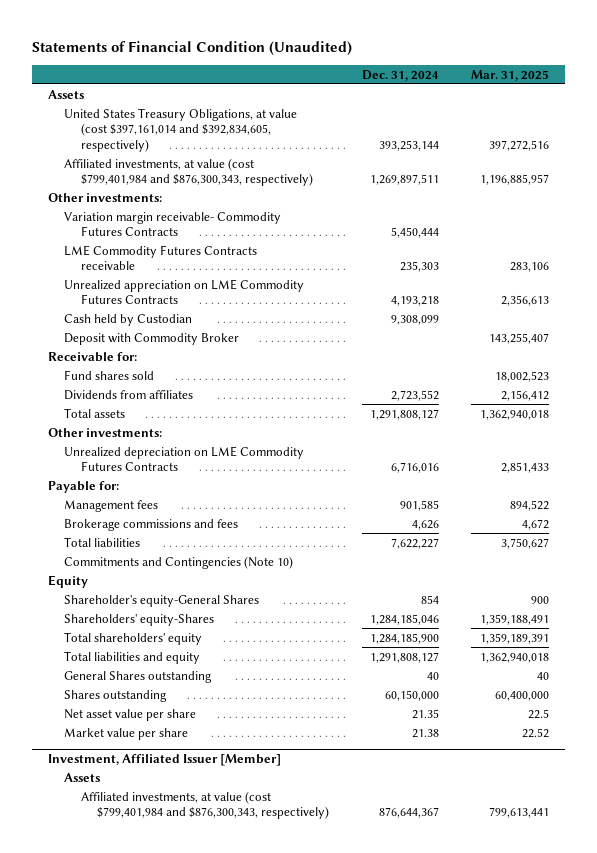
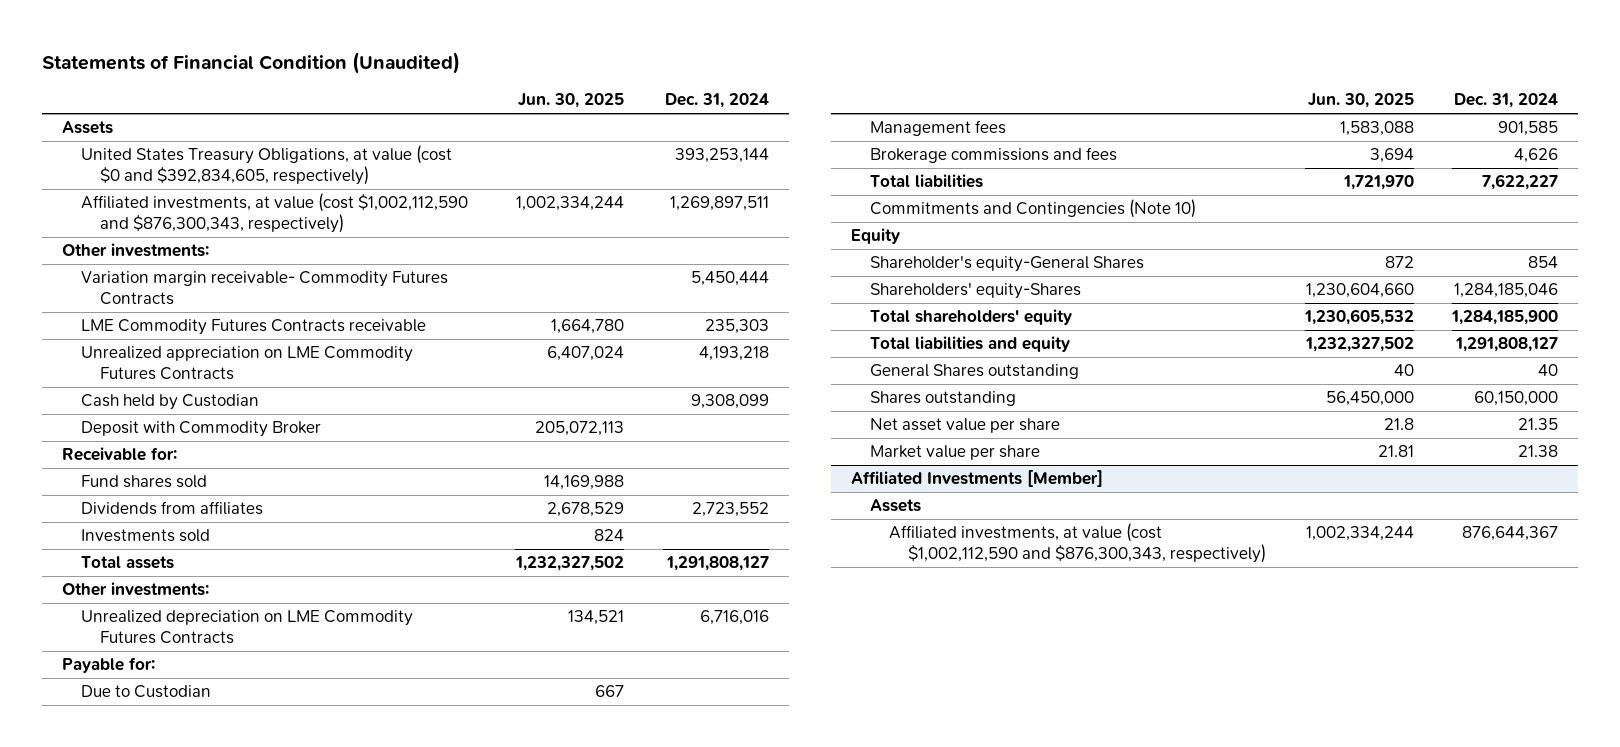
- | Dec. 31, 2024 | Mar. 31, 2025
+ | Jun. 30, 2025 | Dec. 31, 2024
- United States Treasury Obligations, at value (cost $397,161,014 and $392,834,605, respectively) | 393,253,144 | 397,272,516
- Affiliated investments, at value (cost $799,401,984 and $876,300,343, respectively) | 1,269,897,511 | 1,196,885,957
+ United States Treasury Obligations, at value (cost $0 and $392,834,605, respectively) | | 393,253,144
+ Affiliated investments, at value (cost $1,002,112,590 and $876,300,343, respectively) | 1,002,334,244 | 1,269,897,511
+ Investments sold | 824 |
+ Due to Custodian | 667 |
- Investment, Affiliated Issuer [Member]
+ Affiliated Investments [Member]
- Affiliated investments, at value (cost $799,401,984 and $876,300,343, respectively) | 876,644,367 | 799,613,441
+ Affiliated investments, at value (cost $1,002,112,590 and $876,300,343, respectively) | 1,002,334,244 | 876,644,367

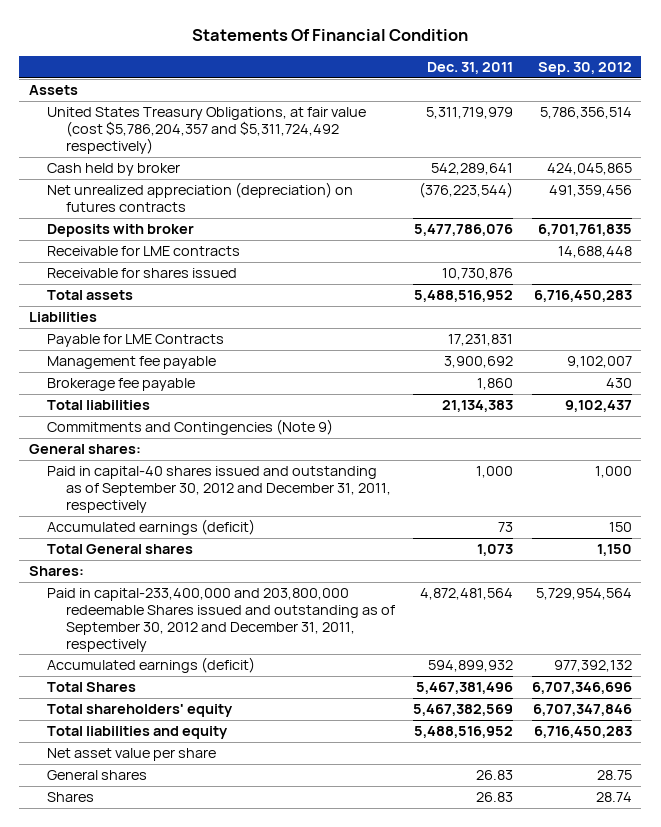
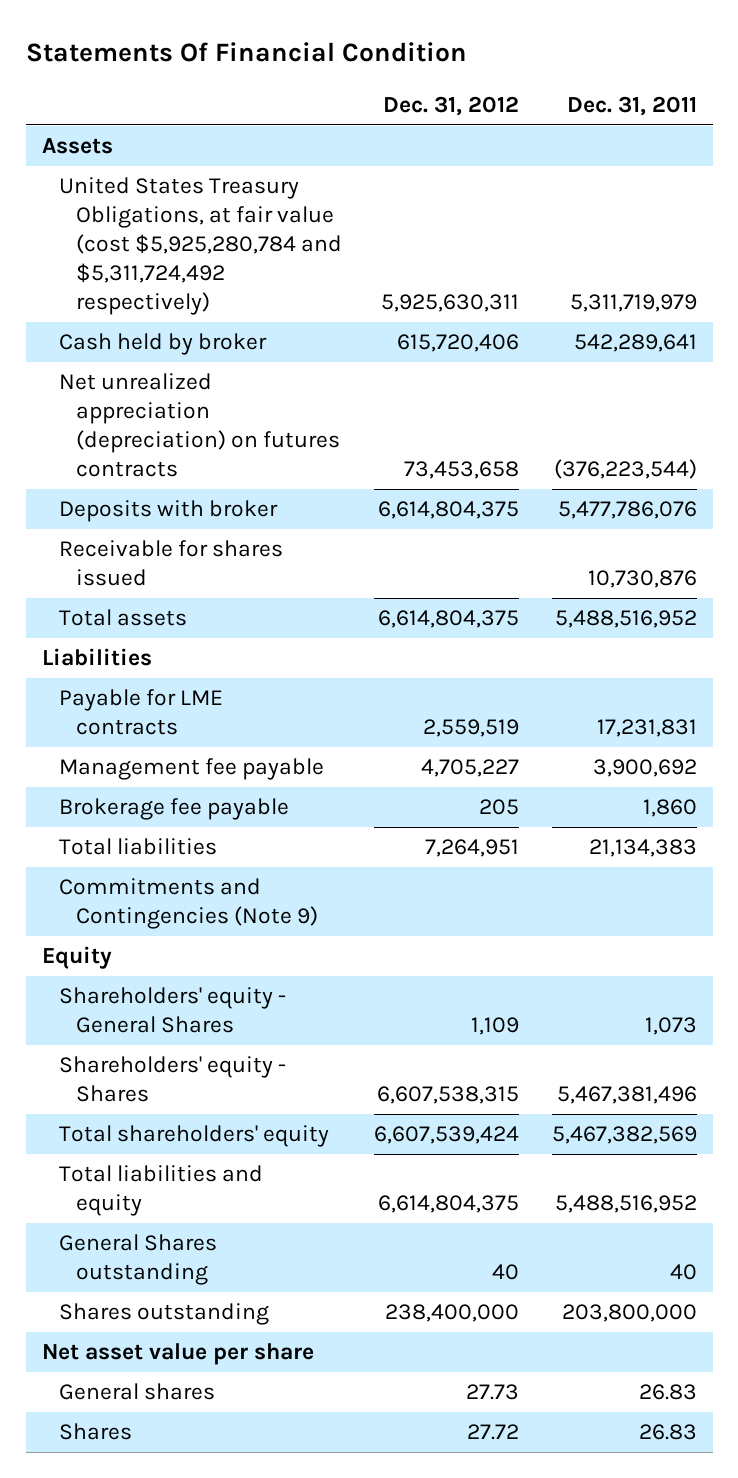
- | Dec. 31, 2011 | Sep. 30, 2012
+ | Dec. 31, 2012 | Dec. 31, 2011
- United States Treasury Obligations, at fair value (cost $5,786,204,357 and $5,311,724,492 respectively) | 5,311,719,979 | 5,786,356,514
+ United States Treasury Obligations, at fair value (cost $5,925,280,784 and $5,311,724,492 respectively) | 5,925,630,311 | 5,311,719,979
- Receivable for LME contracts | | 14,688,448
- Payable for LME Contracts | 17,231,831 |
+ Payable for LME contracts | 2,559,519 | 17,231,831
- General shares:
- Paid in capital-40 shares issued and outstanding as of September 30, 2012 and December 31, 2011, respectively | 1,000 | 1,000
- Accumulated earnings (deficit) | 73 | 150
- Total General shares | 1,073 | 1,150
- Shares:
- Paid in capital-233,400,000 and 203,800,000 redeemable Shares issued and outstanding as of September 30, 2012 and December 31, 2011, respectively | 4,872,481,564 | 5,729,954,564
- Accumulated earnings (deficit) | 594,899,932 | 977,392,132
- Total Shares | 5,467,381,496 | 6,707,346,696
+ Equity
+ Shareholders' equity - General Shares | 1,109 | 1,073
+ Shareholders' equity - Shares | 6,607,538,315 | 5,467,381,496
+ General Shares outstanding | 40 | 40
+ Shares outstanding | 238,400,000 | 203,800,000

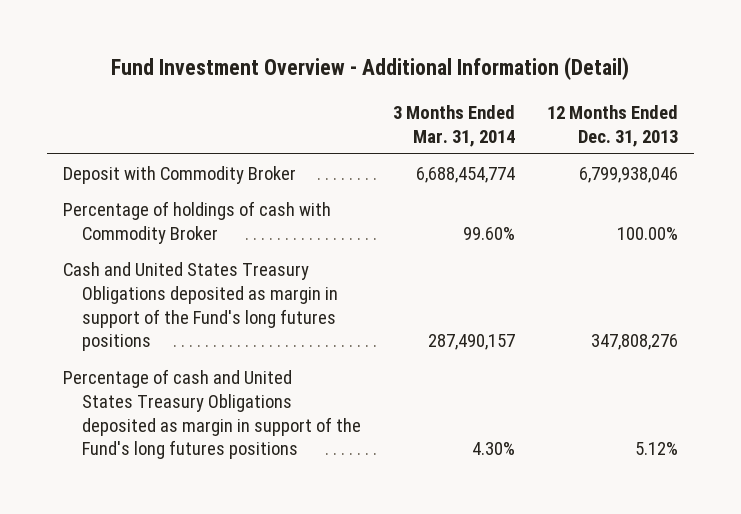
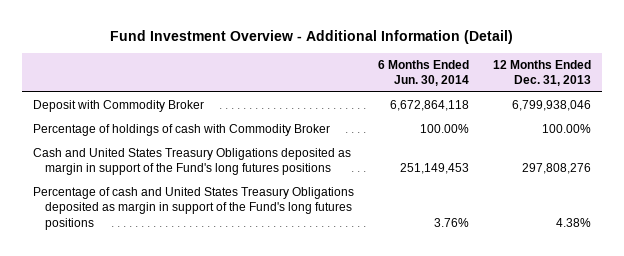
- | 3 Months Ended Mar. 31, 2014 | 12 Months Ended Dec. 31, 2013
+ | 6 Months Ended Jun. 30, 2014 | 12 Months Ended Dec. 31, 2013
- Cash and United States Treasury Obligations deposited as margin in support of the Fund's long futures positions | 287,490,157 | 347,808,276
- Percentage of cash and United States Treasury Obligations deposited as margin in support of the Fund's long futures positions | 4.30% | 5.12%
+ Cash and United States Treasury Obligations deposited as margin in support of the Fund's long futures positions | 251,149,453 | 297,808,276
+ Percentage of cash and United States Treasury Obligations deposited as margin in support of the Fund's long futures positions | 3.76% | 4.38%

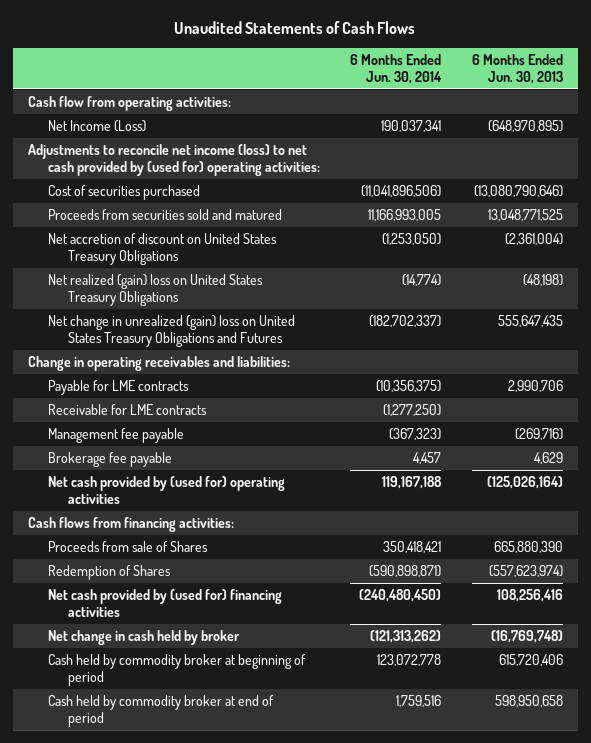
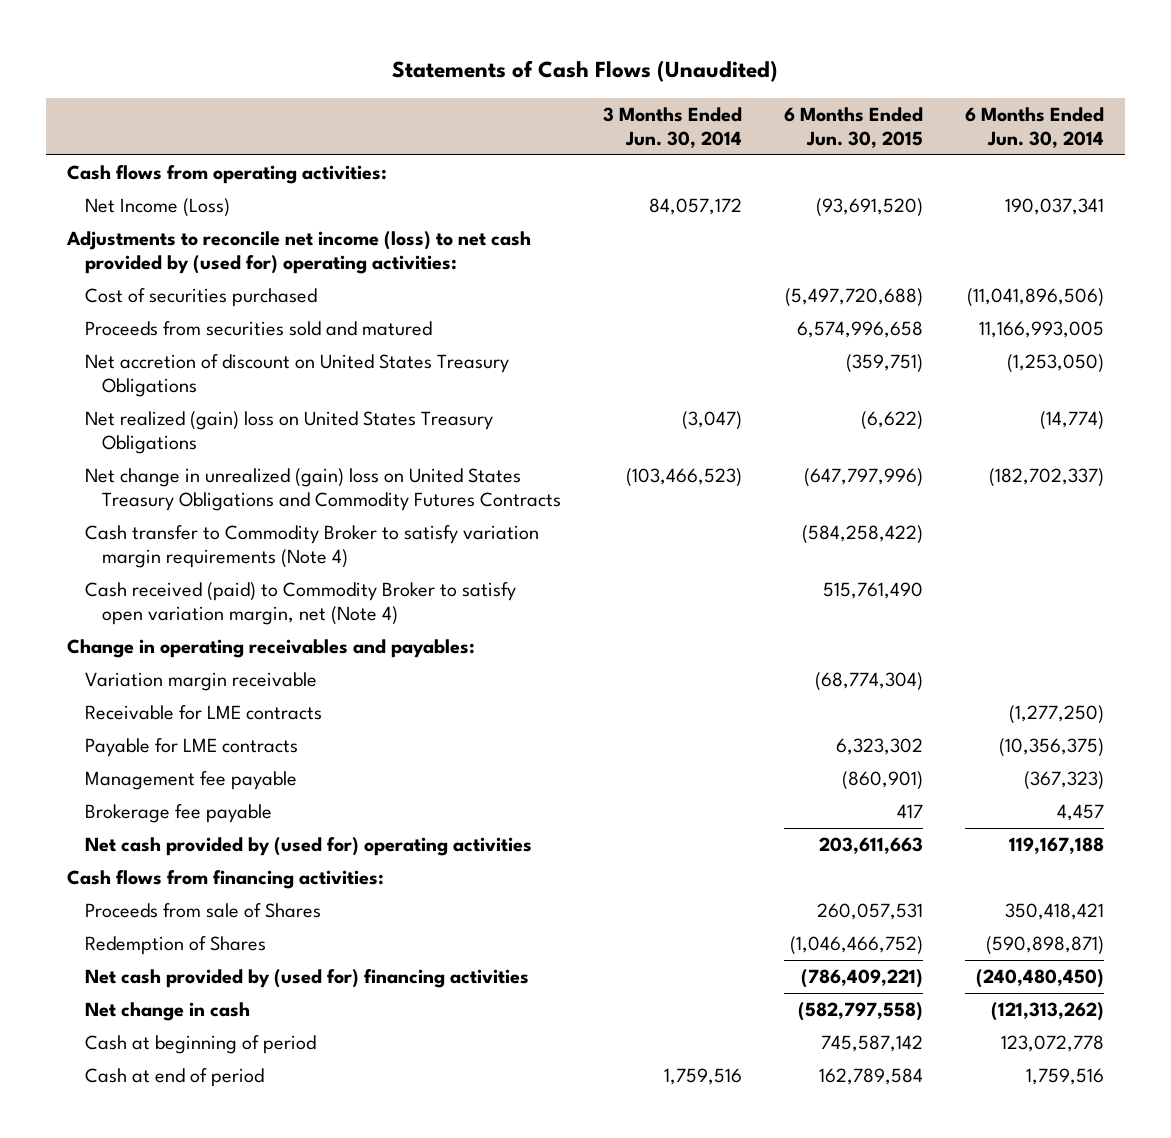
- Unaudited Statements of Cash Flows
+ Statements of Cash Flows (Unaudited)
- | 6 Months Ended Jun. 30, 2014 | 6 Months Ended Jun. 30, 2013
+ | 3 Months Ended Jun. 30, 2014 | 6 Months Ended Jun. 30, 2015 | 6 Months Ended Jun. 30, 2014
- Cash flow from operating activities:
+ Cash flows from operating activities:
- Net change in unrealized (gain) loss on United States Treasury Obligations and Futures | (182,702,337) | 555,647,435
- Change in operating receivables and liabilities:
+ Net change in unrealized (gain) loss on United States Treasury Obligations and Commodity Futures Contracts | (103,466,523) | (647,797,996) | (182,702,337)
+ Cash transfer to Commodity Broker to satisfy variation margin requirements (Note 4) | | (584,258,422) |
+ Cash received (paid) to Commodity Broker to satisfy open variation margin, net (Note 4) | | 515,761,490 |
+ Change in operating receivables and payables:
+ Variation margin receivable | | (68,774,304) |
moved down: Payable for LME contracts | | 6,323,302 | (10,356,375)
- Net change in cash held by broker | (121,313,262) | (16,769,748)
- Cash held by commodity broker at beginning of period | 123,072,778 | 615,720,406
- Cash held by commodity broker at end of period | 1,759,516 | 598,950,658
+ Net change in cash | | (582,797,558) | (121,313,262)
+ Cash at beginning of period | | 745,587,142 | 123,072,778
+ Cash at end of period | 1,759,516 | 162,789,584 | 1,759,516

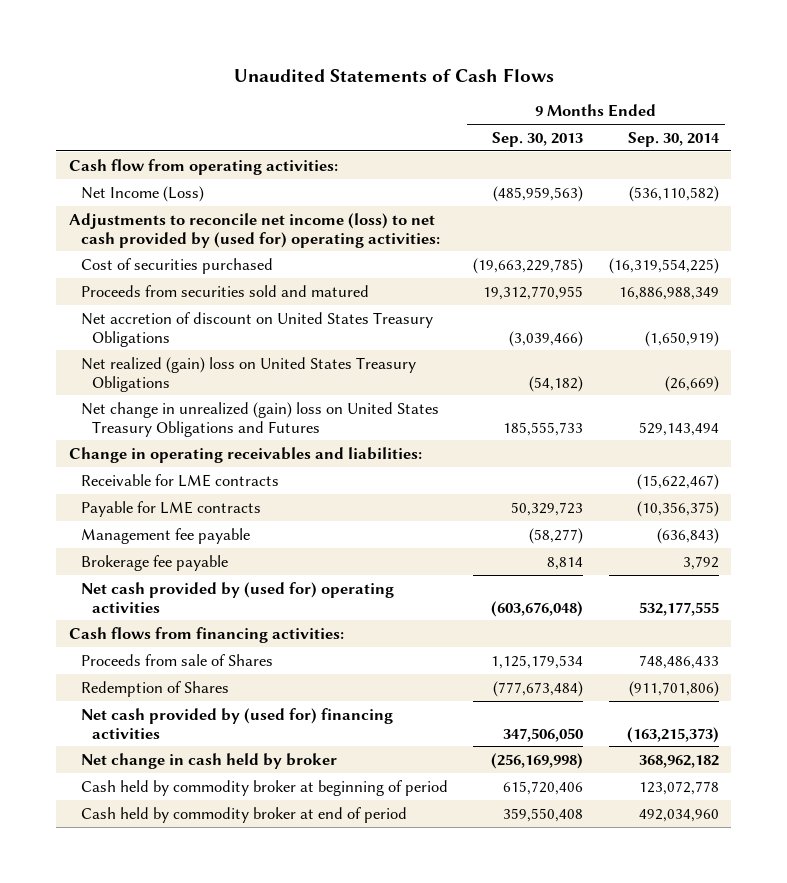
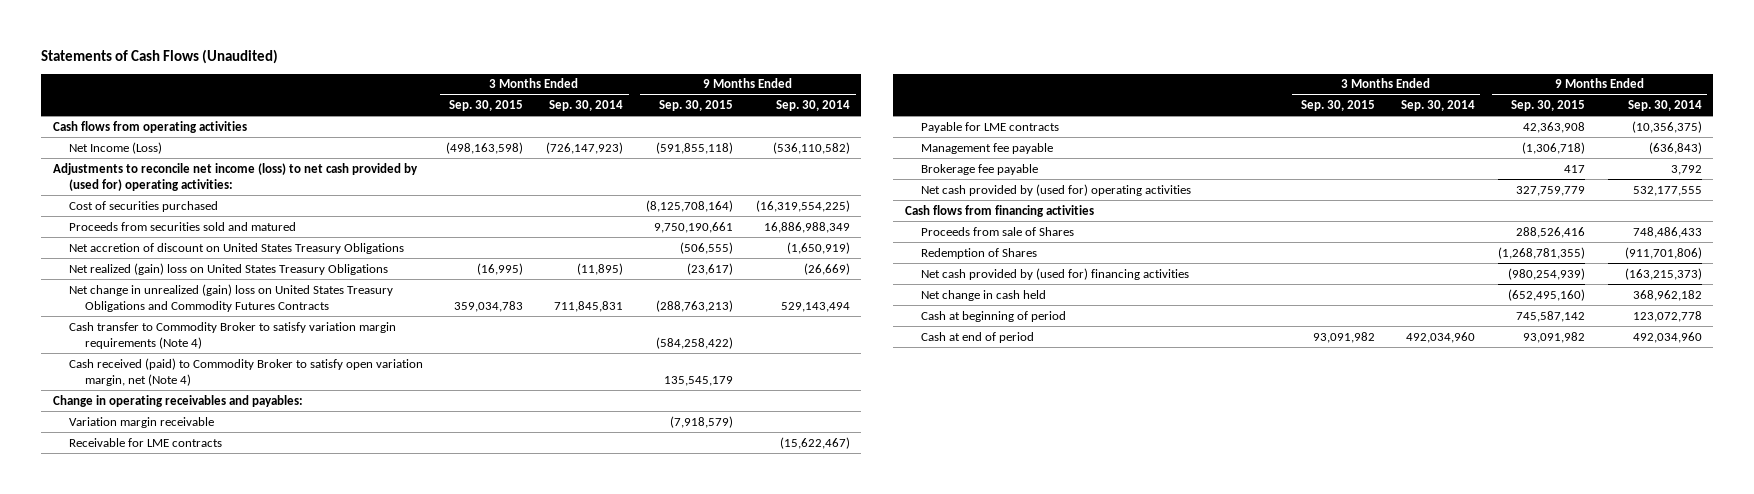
- Unaudited Statements of Cash Flows
+ Statements of Cash Flows (Unaudited)
- | 9 Months Ended Sep. 30, 2013 | 9 Months Ended Sep. 30, 2014
+ | 3 Months Ended Sep. 30, 2015 | 3 Months Ended Sep. 30, 2014 | 9 Months Ended Sep. 30, 2015 | 9 Months Ended Sep. 30, 2014
- Cash flow from operating activities:
+ Cash flows from operating activities
- Net change in unrealized (gain) loss on United States Treasury Obligations and Futures | 185,555,733 | 529,143,494
- Change in operating receivables and liabilities:
+ Net change in unrealized (gain) loss on United States Treasury Obligations and Commodity Futures Contracts | 359,034,783 | 711,845,831 | (288,763,213) | 529,143,494
+ Cash transfer to Commodity Broker to satisfy variation margin requirements (Note 4) | | | (584,258,422) |
+ Cash received (paid) to Commodity Broker to satisfy open variation margin, net (Note 4) | | | 135,545,179 |
+ Change in operating receivables and payables:
+ Variation margin receivable | | | (7,918,579) |
- Cash flows from financing activities:
+ Cash flows from financing activities
- Net change in cash held by broker | (256,169,998) | 368,962,182
- Cash held by commodity broker at beginning of period | 615,720,406 | 123,072,778
- Cash held by commodity broker at end of period | 359,550,408 | 492,034,960
+ Net change in cash held | | | (652,495,160) | 368,962,182
+ Cash at beginning of period | | | 745,587,142 | 123,072,778
+ Cash at end of period | 93,091,982 | 492,034,960 | 93,091,982 | 492,034,960

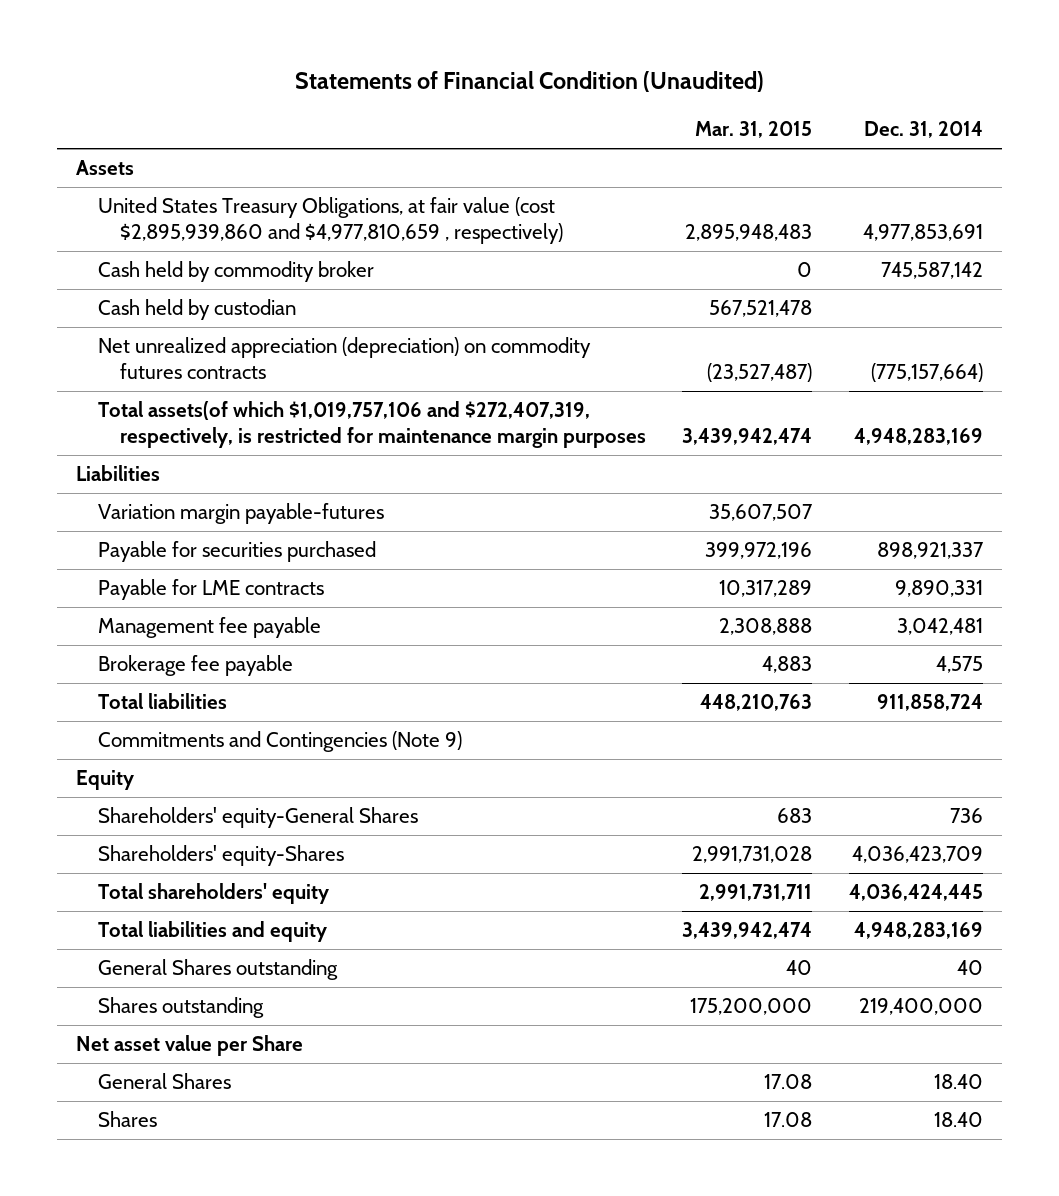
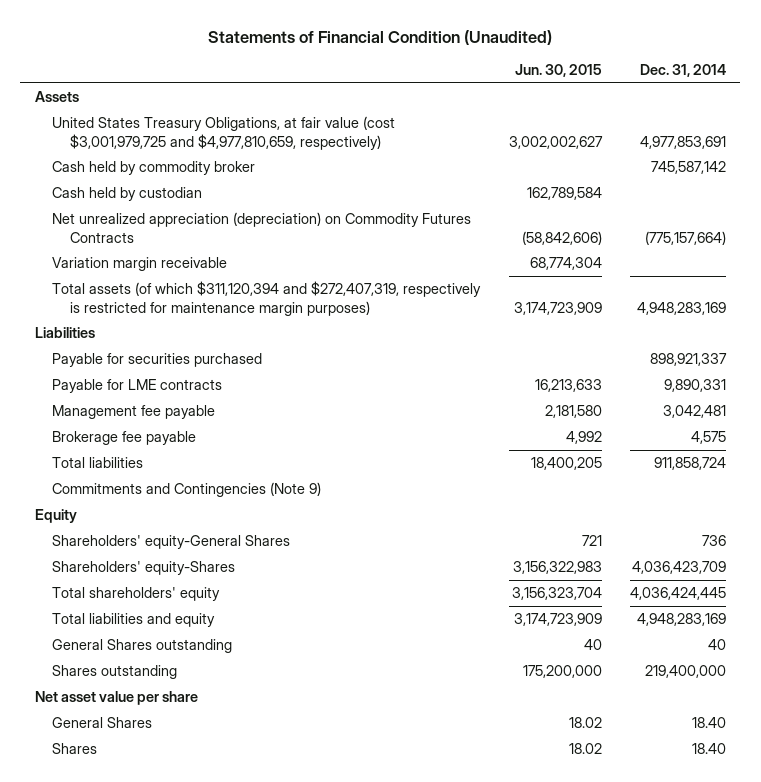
- | Mar. 31, 2015 | Dec. 31, 2014
+ | Jun. 30, 2015 | Dec. 31, 2014
- United States Treasury Obligations, at fair value (cost $2,895,939,860 and $4,977,810,659 , respectively) | 2,895,948,483 | 4,977,853,691
+ United States Treasury Obligations, at fair value (cost $3,001,979,725 and $4,977,810,659, respectively) | 3,002,002,627 | 4,977,853,691
- Net unrealized appreciation (depreciation) on commodity futures contracts | (23,527,487) | (775,157,664)
- Total assets(of which $1,019,757,106 and $272,407,319, respectively, is restricted for maintenance margin purposes | 3,439,942,474 | 4,948,283,169
+ Net unrealized appreciation (depreciation) on Commodity Futures Contracts | (58,842,606) | (775,157,664)
+ Variation margin receivable | 68,774,304 |
+ Total assets (of which $311,120,394 and $272,407,319, respectively is restricted for maintenance margin purposes) | 3,174,723,909 | 4,948,283,169
- Variation margin payable-futures | 35,607,507 |
- Net asset value per Share
+ Net asset value per share

